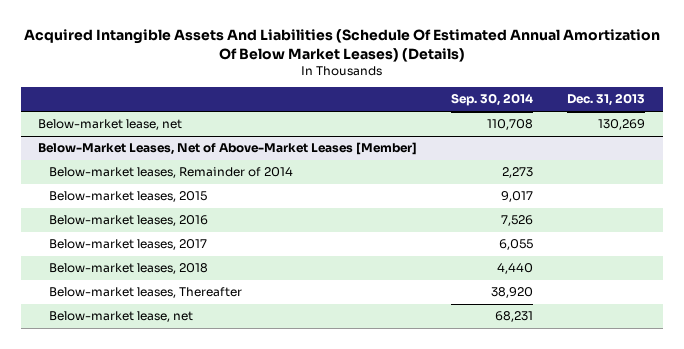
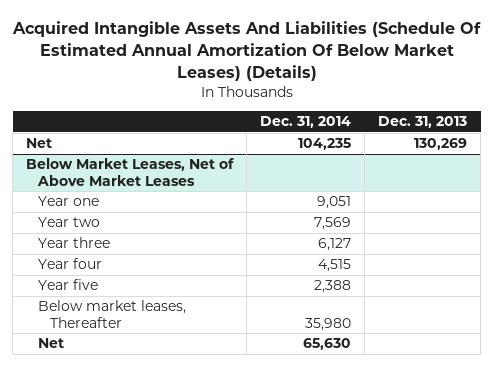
- | Sep. 30, 2014 | Dec. 31, 2013
+ | Dec. 31, 2014 | Dec. 31, 2013
- Below-market lease, net | 110,708 | 130,269
- Below-Market Leases, Net of Above-Market Leases [Member]
- Below-market leases, Remainder of 2014 | 2,273 |
- Below-market leases, 2015 | 9,017 |
- Below-market leases, 2016 | 7,526 |
- Below-market leases, 2017 | 6,055 |
- Below-market leases, 2018 | 4,440 |
- Below-market leases, Thereafter | 38,920 |
- Below-market lease, net | 68,231 |
+ Net | 104,235 | 130,269
+ Below Market Leases, Net of Above Market Leases
+ Year one | 9,051 |
+ Year two | 7,569 |
+ Year three | 6,127 |
+ Year four | 4,515 |
+ Year five | 2,388 |
+ Below market leases, Thereafter | 35,980 |
+ Net | 65,630 |

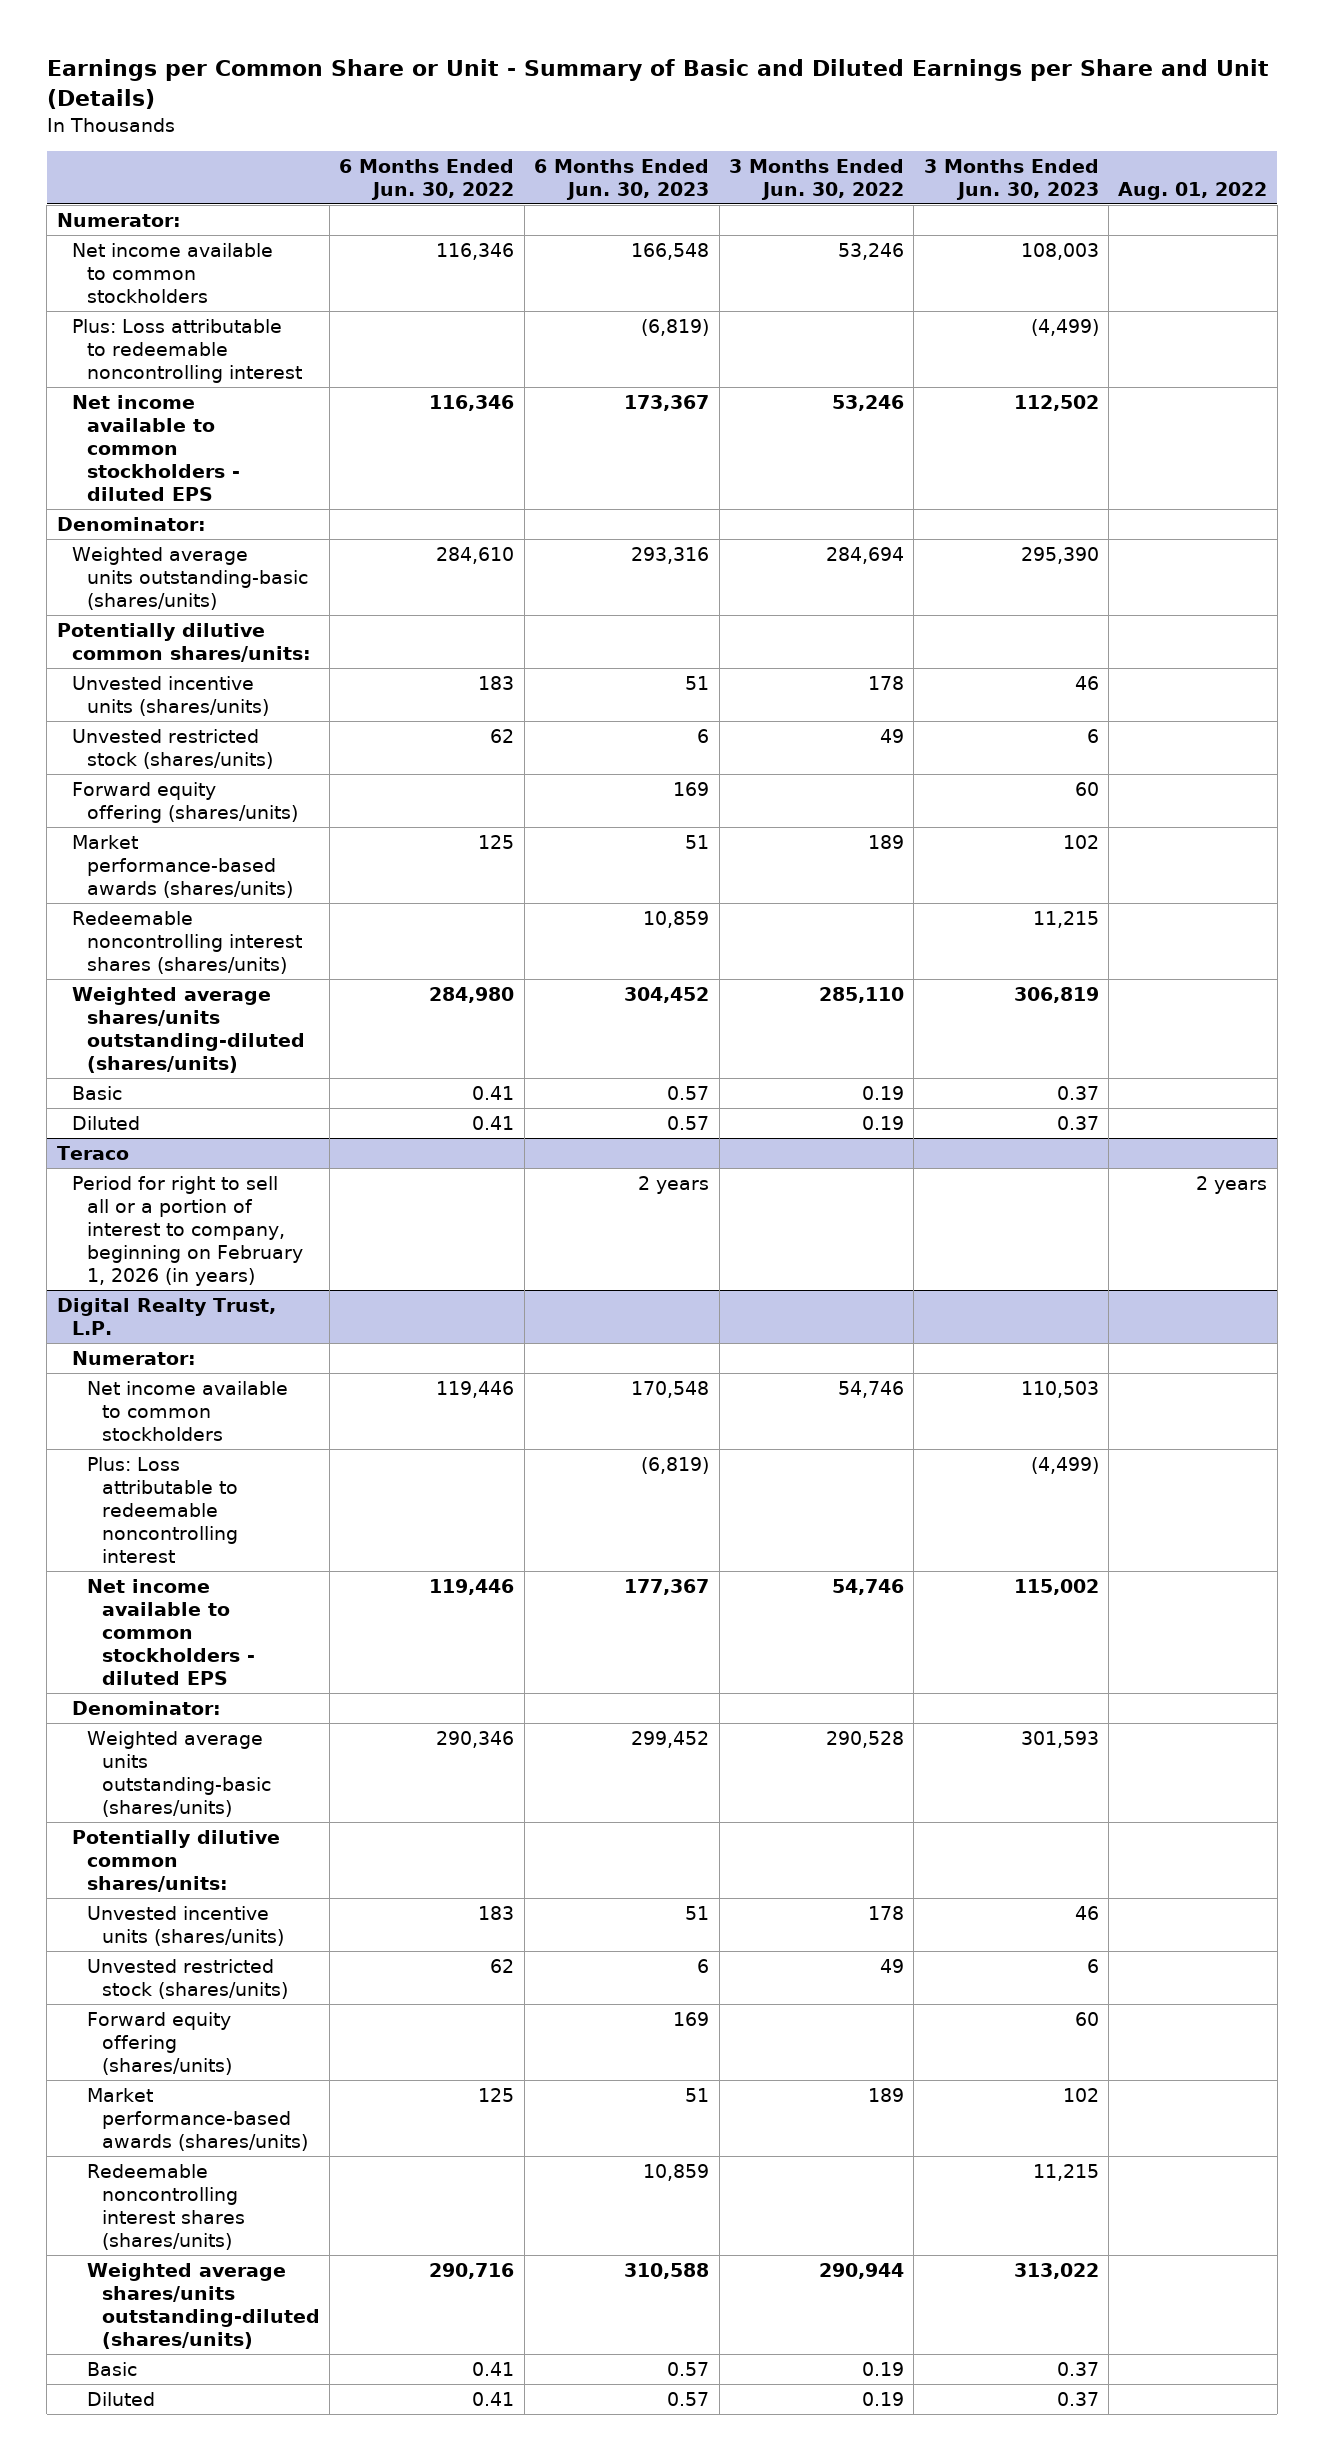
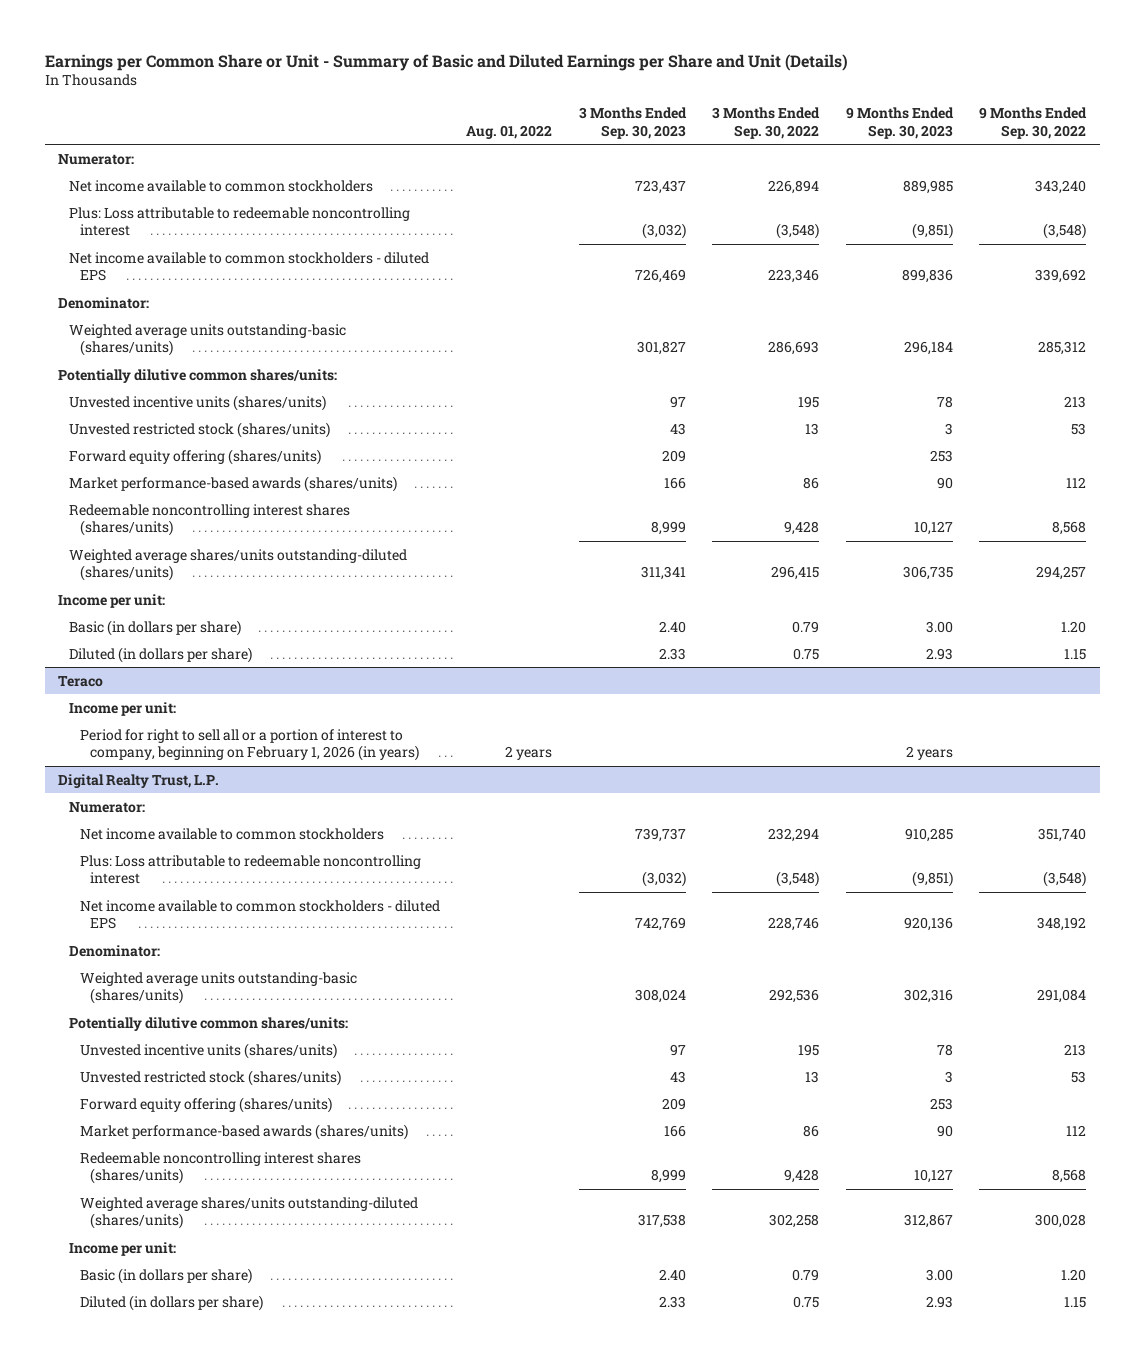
- | 6 Months Ended Jun. 30, 2022 | 6 Months Ended Jun. 30, 2023 | 3 Months Ended Jun. 30, 2022 | 3 Months Ended Jun. 30, 2023 | Aug. 01, 2022
+ | Aug. 01, 2022 | 3 Months Ended Sep. 30, 2023 | 3 Months Ended Sep. 30, 2022 | 9 Months Ended Sep. 30, 2023 | 9 Months Ended Sep. 30, 2022
- Basic | 0.41 | 0.57 | 0.19 | 0.37 |
- Diluted | 0.41 | 0.57 | 0.19 | 0.37 |
+ Income per unit:
+ Basic (in dollars per share) | | 2.40 | 0.79 | 3.00 | 1.20
+ Diluted (in dollars per share) | | 2.33 | 0.75 | 2.93 | 1.15
@ Teraco
+ Income per unit:
@ Digital Realty Trust, L.P.
- Basic | 0.41 | 0.57 | 0.19 | 0.37 |
- Diluted | 0.41 | 0.57 | 0.19 | 0.37 |
+ Income per unit:
+ Basic (in dollars per share) | | 2.40 | 0.79 | 3.00 | 1.20
+ Diluted (in dollars per share) | | 2.33 | 0.75 | 2.93 | 1.15

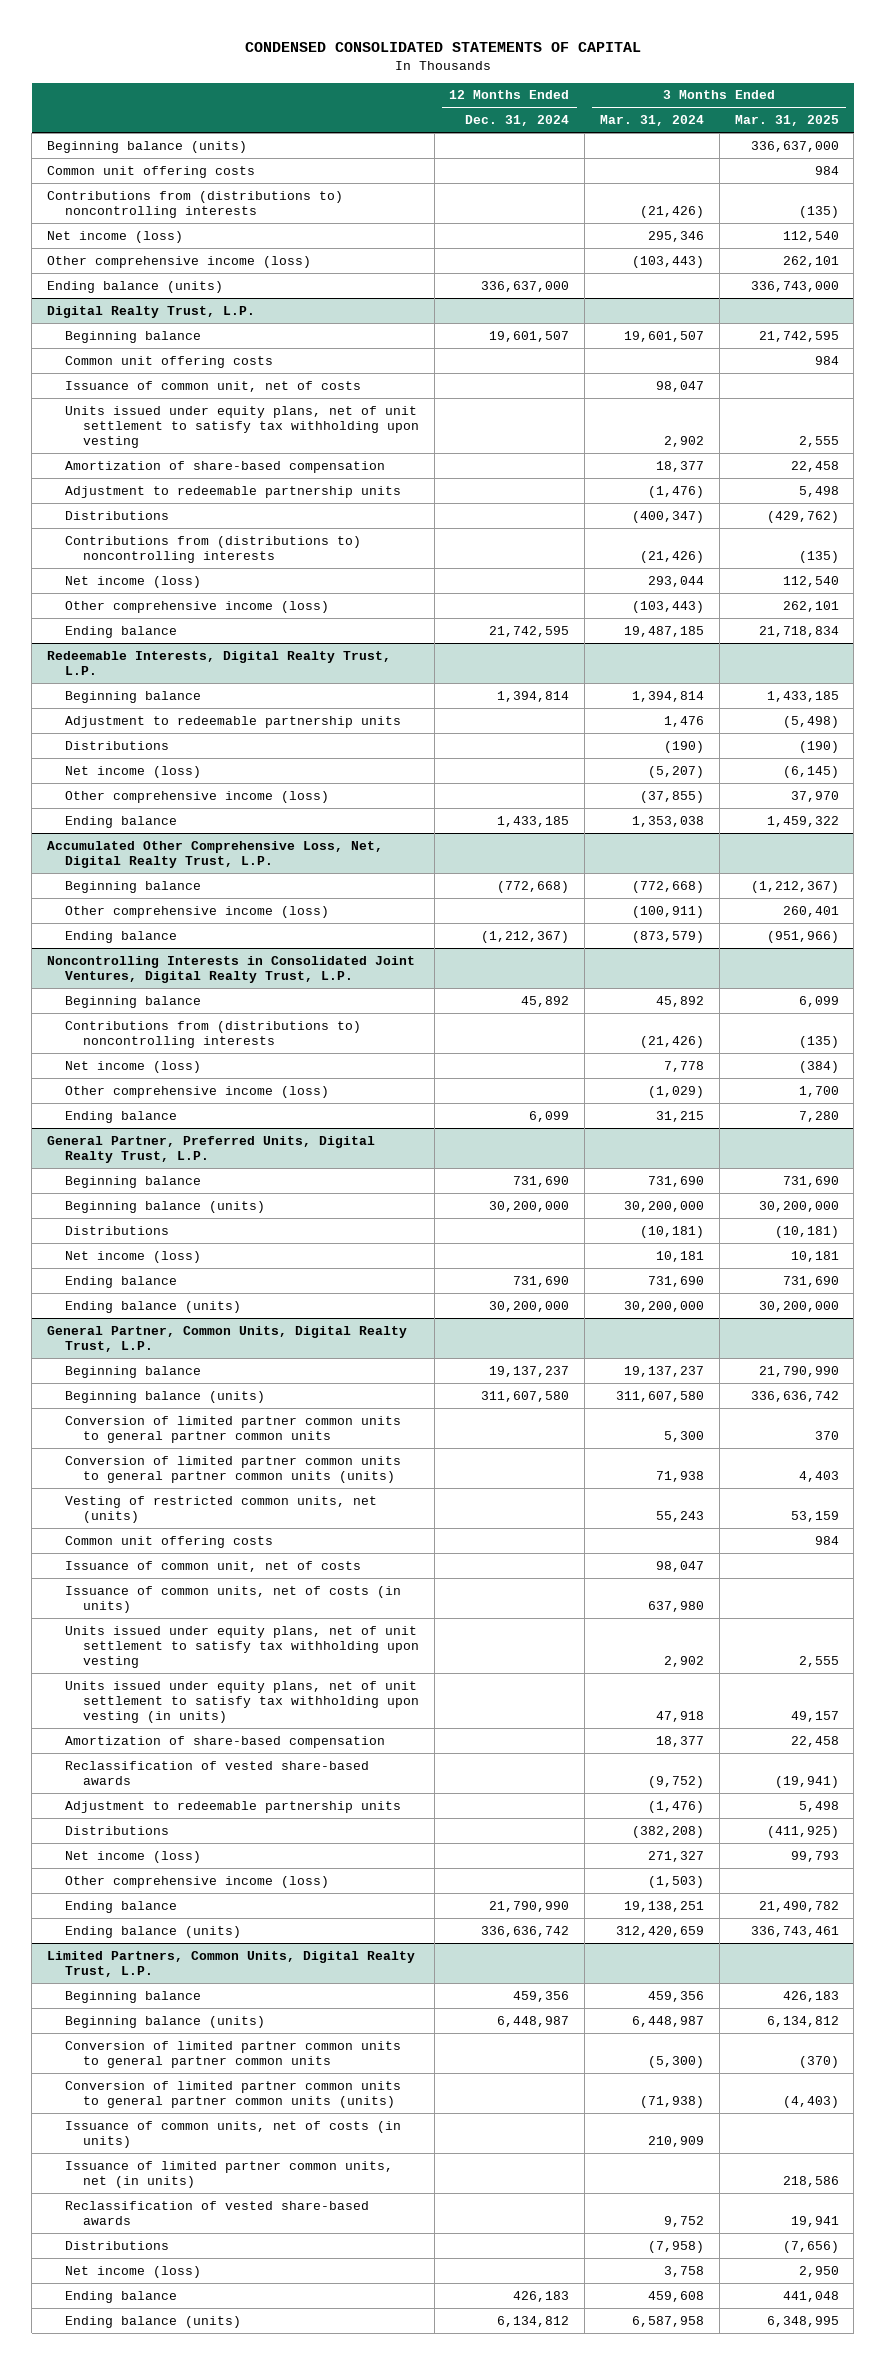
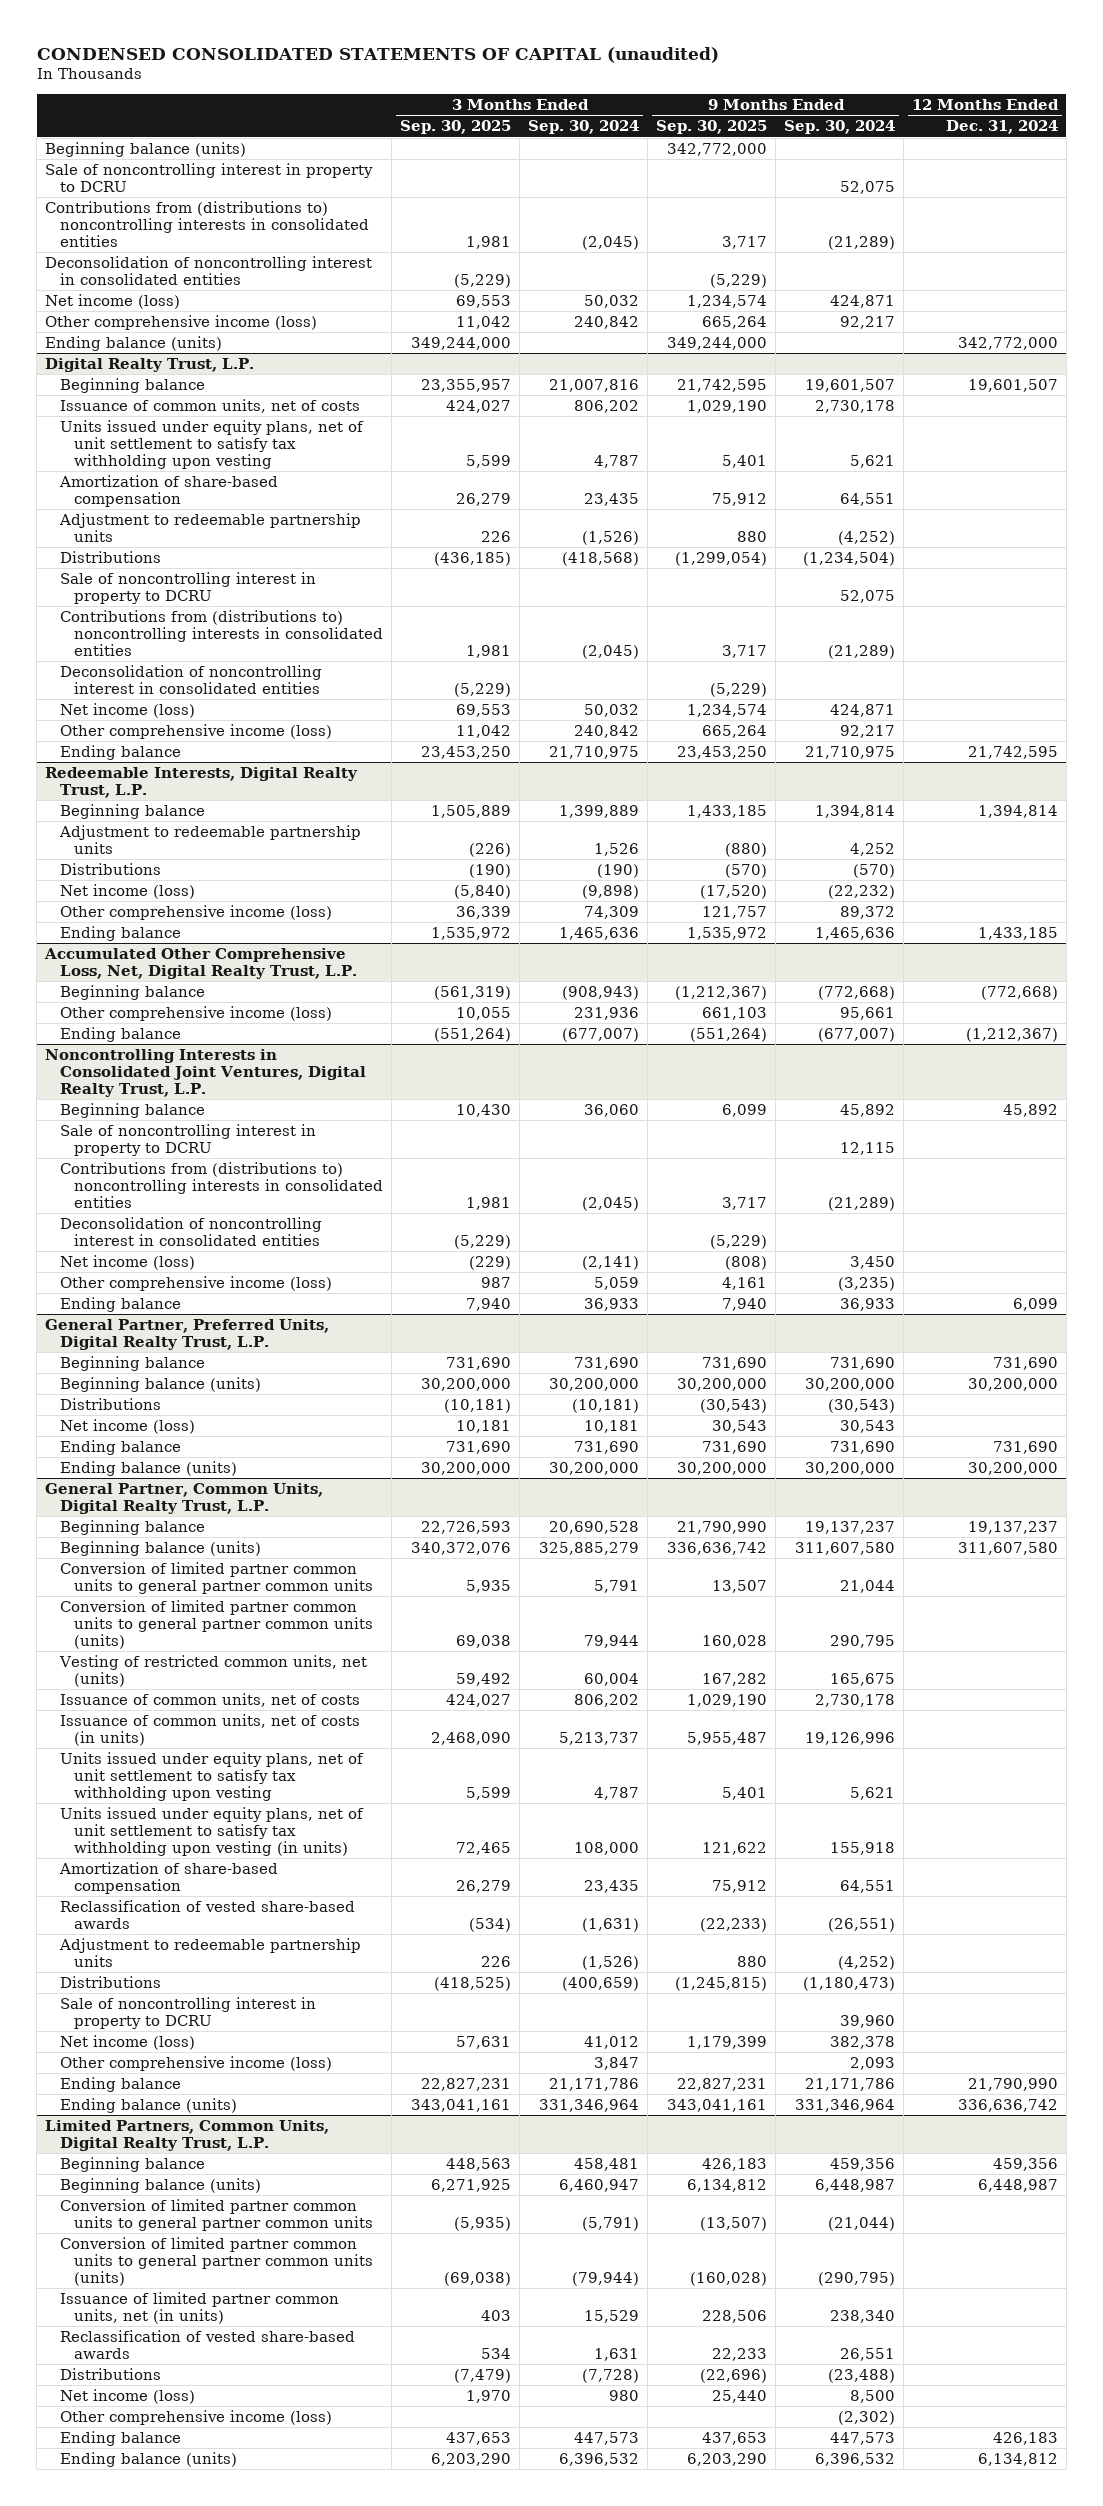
- CONDENSED CONSOLIDATED STATEMENTS OF CAPITAL
+ CONDENSED CONSOLIDATED STATEMENTS OF CAPITAL (unaudited)
- | 12 Months Ended Dec. 31, 2024 | 3 Months Ended Mar. 31, 2024 | 3 Months Ended Mar. 31, 2025
+ | 3 Months Ended Sep. 30, 2025 | 3 Months Ended Sep. 30, 2024 | 9 Months Ended Sep. 30, 2025 | 9 Months Ended Sep. 30, 2024 | 12 Months Ended Dec. 31, 2024
- Common unit offering costs | | | 984
- Contributions from (distributions to) noncontrolling interests | | (21,426) | (135)
+ Sale of noncontrolling interest in property to DCRU | | | | 52,075 |
+ Contributions from (distributions to) noncontrolling interests in consolidated entities | 1,981 | (2,045) | 3,717 | (21,289) |
+ Deconsolidation of noncontrolling interest in consolidated entities | (5,229) | | (5,229) | |
- Ending balance (units) | 336,637,000 | | 336,743,000
+ Ending balance (units) | 349,244,000 | | 349,244,000 | | 342,772,000
@ Digital Realty Trust, L.P.
- Common unit offering costs | | | 984
- Issuance of common unit, net of costs | | 98,047 |
+ Issuance of common units, net of costs | 424,027 | 806,202 | 1,029,190 | 2,730,178 |
- Contributions from (distributions to) noncontrolling interests | | (21,426) | (135)
+ Sale of noncontrolling interest in property to DCRU | | | | 52,075 |
+ Contributions from (distributions to) noncontrolling interests in consolidated entities | 1,981 | (2,045) | 3,717 | (21,289) |
+ Deconsolidation of noncontrolling interest in consolidated entities | (5,229) | | (5,229) | |
@ Noncontrolling Interests in Consolidated Joint Ventures, Digital Realty Trust, L.P.
- Contributions from (distributions to) noncontrolling interests | | (21,426) | (135)
+ Sale of noncontrolling interest in property to DCRU | | | | 12,115 |
+ Contributions from (distributions to) noncontrolling interests in consolidated entities | 1,981 | (2,045) | 3,717 | (21,289) |
+ Deconsolidation of noncontrolling interest in consolidated entities | (5,229) | | (5,229) | |
@ General Partner, Common Units, Digital Realty Trust, L.P.
- Common unit offering costs | | | 984
- Issuance of common unit, net of costs | | 98,047 |
+ Issuance of common units, net of costs | 424,027 | 806,202 | 1,029,190 | 2,730,178 |
+ Sale of noncontrolling interest in property to DCRU | | | | 39,960 |
@ Limited Partners, Common Units, Digital Realty Trust, L.P.
- Issuance of common units, net of costs (in units) | | 210,909 |
+ Other comprehensive income (loss) | | | | (2,302) |

